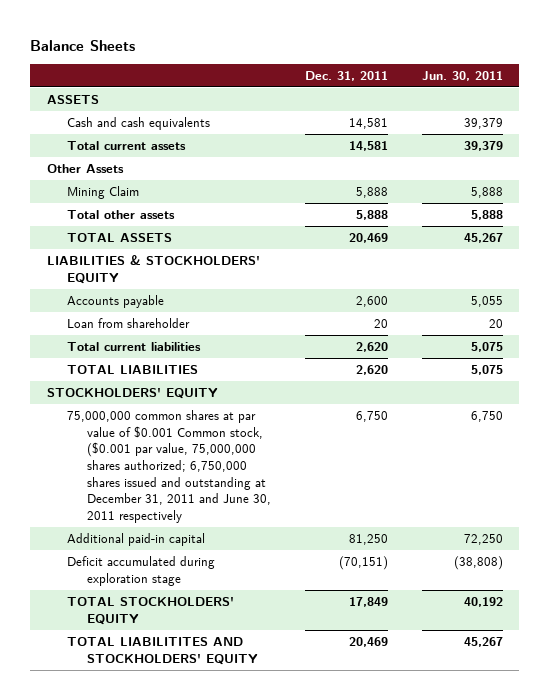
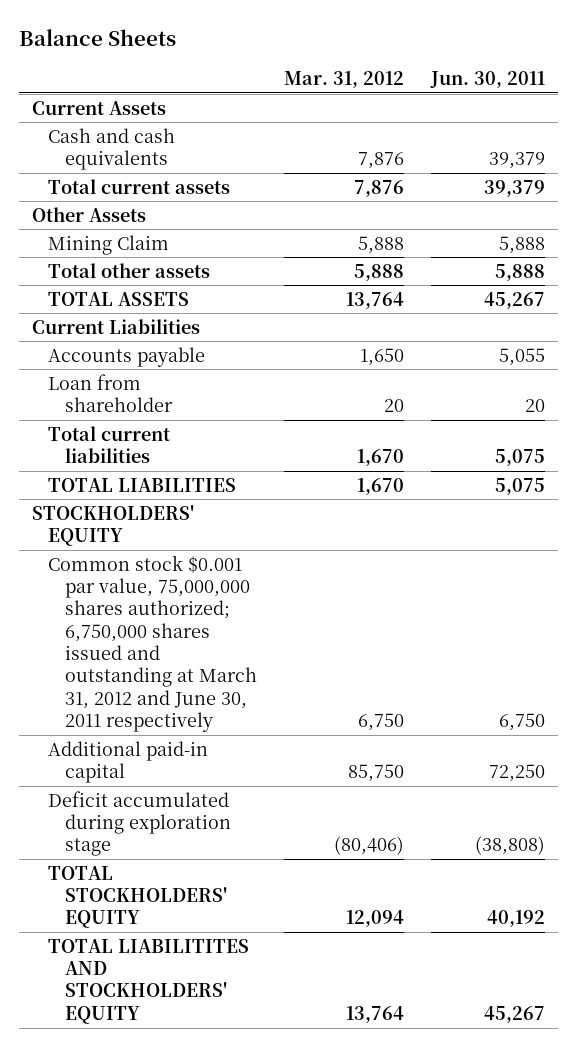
- | Dec. 31, 2011 | Jun. 30, 2011
+ | Mar. 31, 2012 | Jun. 30, 2011
- ASSETS
+ Current Assets
- LIABILITIES & STOCKHOLDERS' EQUITY
+ Current Liabilities
- 75,000,000 common shares at par value of $0.001 Common stock, ($0.001 par value, 75,000,000 shares authorized; 6,750,000 shares issued and outstanding at December 31, 2011 and June 30, 2011 respectively | 6,750 | 6,750
+ Common stock $0.001 par value, 75,000,000 shares authorized; 6,750,000 shares issued and outstanding at March 31, 2012 and June 30, 2011 respectively | 6,750 | 6,750

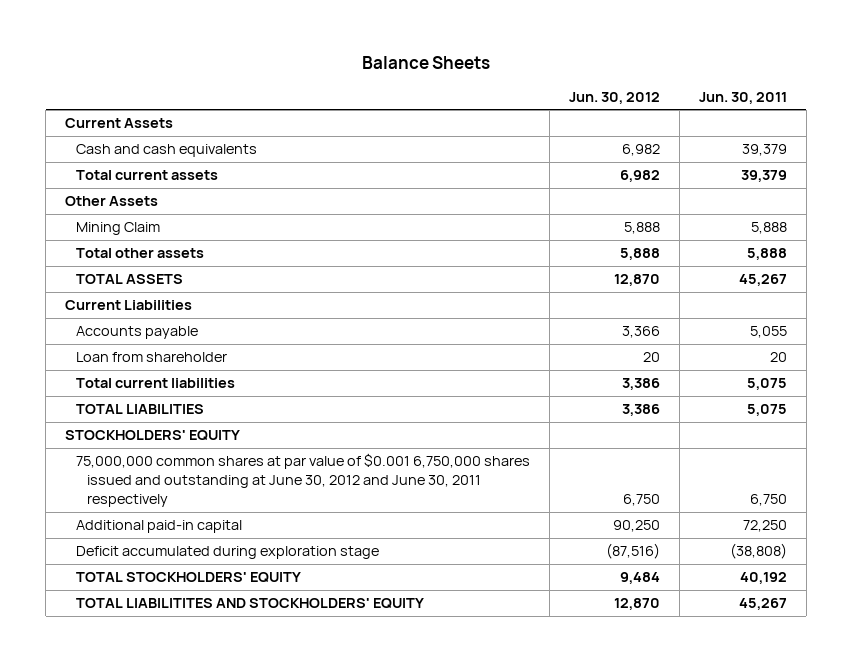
- | Mar. 31, 2012 | Jun. 30, 2011
+ | Jun. 30, 2012 | Jun. 30, 2011
- Common stock $0.001 par value, 75,000,000 shares authorized; 6,750,000 shares issued and outstanding at March 31, 2012 and June 30, 2011 respectively | 6,750 | 6,750
+ 75,000,000 common shares at par value of $0.001 6,750,000 shares issued and outstanding at June 30, 2012 and June 30, 2011 respectively | 6,750 | 6,750

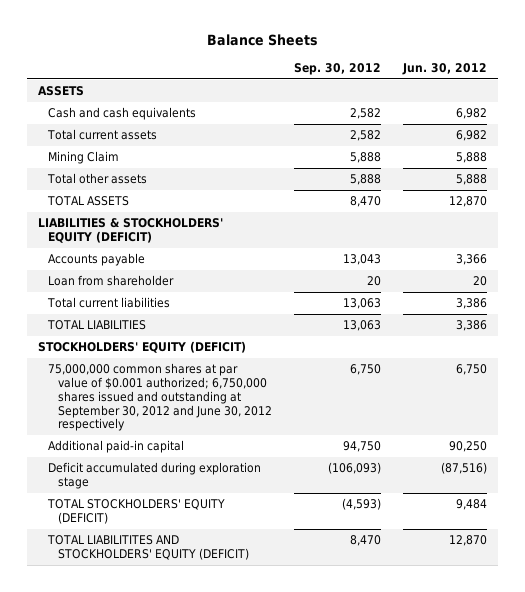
- | Jun. 30, 2012 | Jun. 30, 2011
+ | Sep. 30, 2012 | Jun. 30, 2012
- Current Assets
+ ASSETS
- Other Assets
- Current Liabilities
+ LIABILITIES & STOCKHOLDERS' EQUITY (DEFICIT)
- STOCKHOLDERS' EQUITY
- 75,000,000 common shares at par value of $0.001 6,750,000 shares issued and outstanding at June 30, 2012 and June 30, 2011 respectively | 6,750 | 6,750
+ STOCKHOLDERS' EQUITY (DEFICIT)
+ 75,000,000 common shares at par value of $0.001 authorized; 6,750,000 shares issued and outstanding at September 30, 2012 and June 30, 2012 respectively | 6,750 | 6,750
- TOTAL STOCKHOLDERS' EQUITY | 9,484 | 40,192
- TOTAL LIABILITITES AND STOCKHOLDERS' EQUITY | 12,870 | 45,267
+ TOTAL STOCKHOLDERS' EQUITY (DEFICIT) | (4,593) | 9,484
+ TOTAL LIABILITITES AND STOCKHOLDERS' EQUITY (DEFICIT) | 8,470 | 12,870

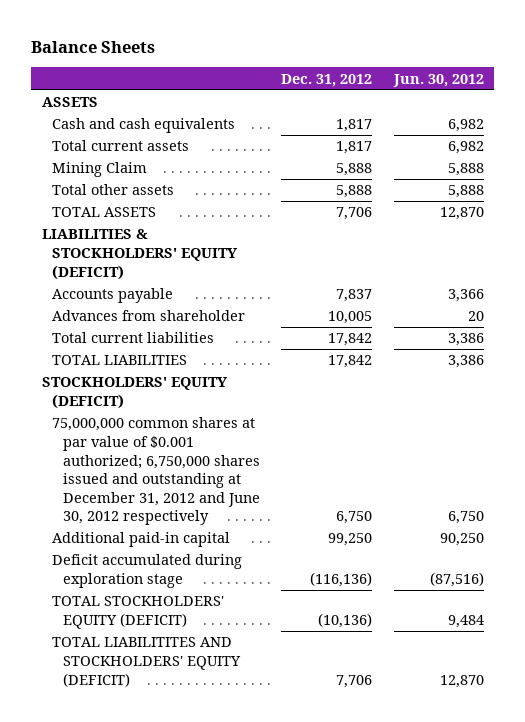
- | Sep. 30, 2012 | Jun. 30, 2012
+ | Dec. 31, 2012 | Jun. 30, 2012
- Loan from shareholder | 20 | 20
+ Advances from shareholder | 10,005 | 20
- 75,000,000 common shares at par value of $0.001 authorized; 6,750,000 shares issued and outstanding at September 30, 2012 and June 30, 2012 respectively | 6,750 | 6,750
+ 75,000,000 common shares at par value of $0.001 authorized; 6,750,000 shares issued and outstanding at December 31, 2012 and June 30, 2012 respectively | 6,750 | 6,750

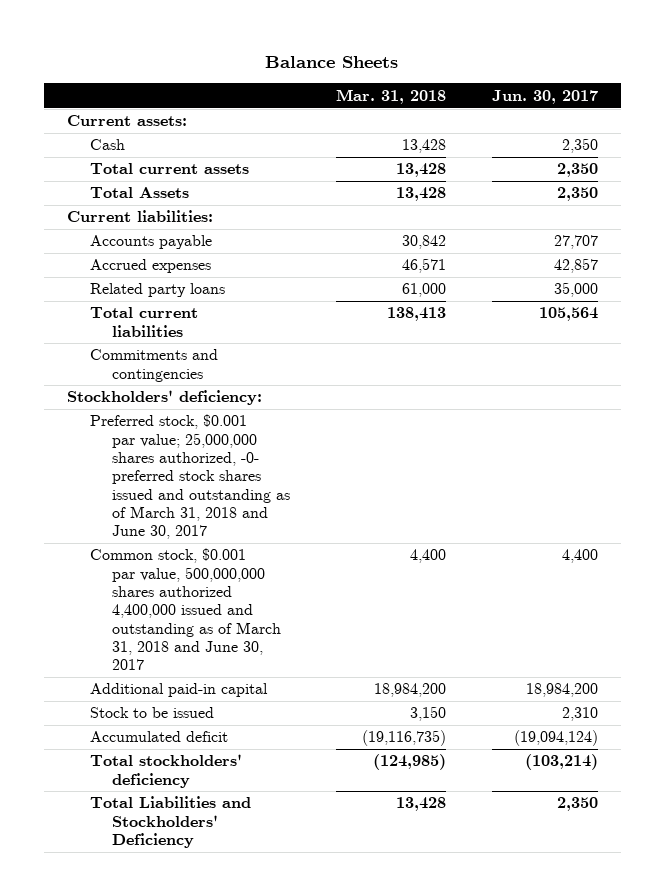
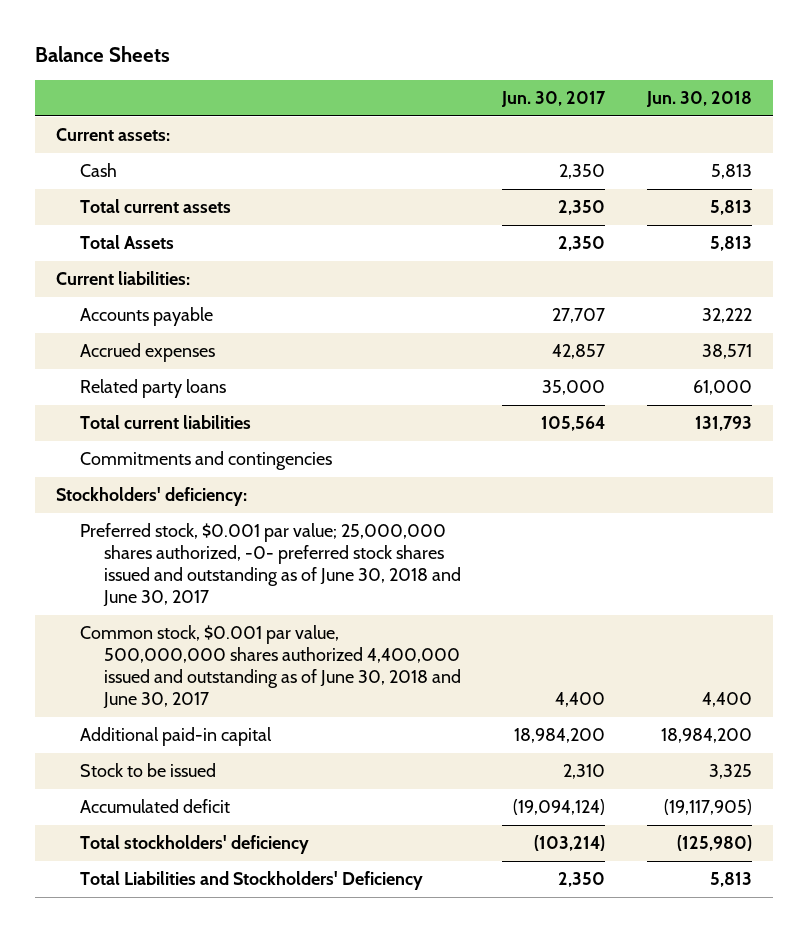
- | Mar. 31, 2018 | Jun. 30, 2017
+ | Jun. 30, 2017 | Jun. 30, 2018
- Preferred stock, $0.001 par value; 25,000,000 shares authorized, -0- preferred stock shares issued and outstanding as of March 31, 2018 and June 30, 2017
- Common stock, $0.001 par value, 500,000,000 shares authorized 4,400,000 issued and outstanding as of March 31, 2018 and June 30, 2017 | 4,400 | 4,400
+ Preferred stock, $0.001 par value; 25,000,000 shares authorized, -0- preferred stock shares issued and outstanding as of June 30, 2018 and June 30, 2017
+ Common stock, $0.001 par value, 500,000,000 shares authorized 4,400,000 issued and outstanding as of June 30, 2018 and June 30, 2017 | 4,400 | 4,400

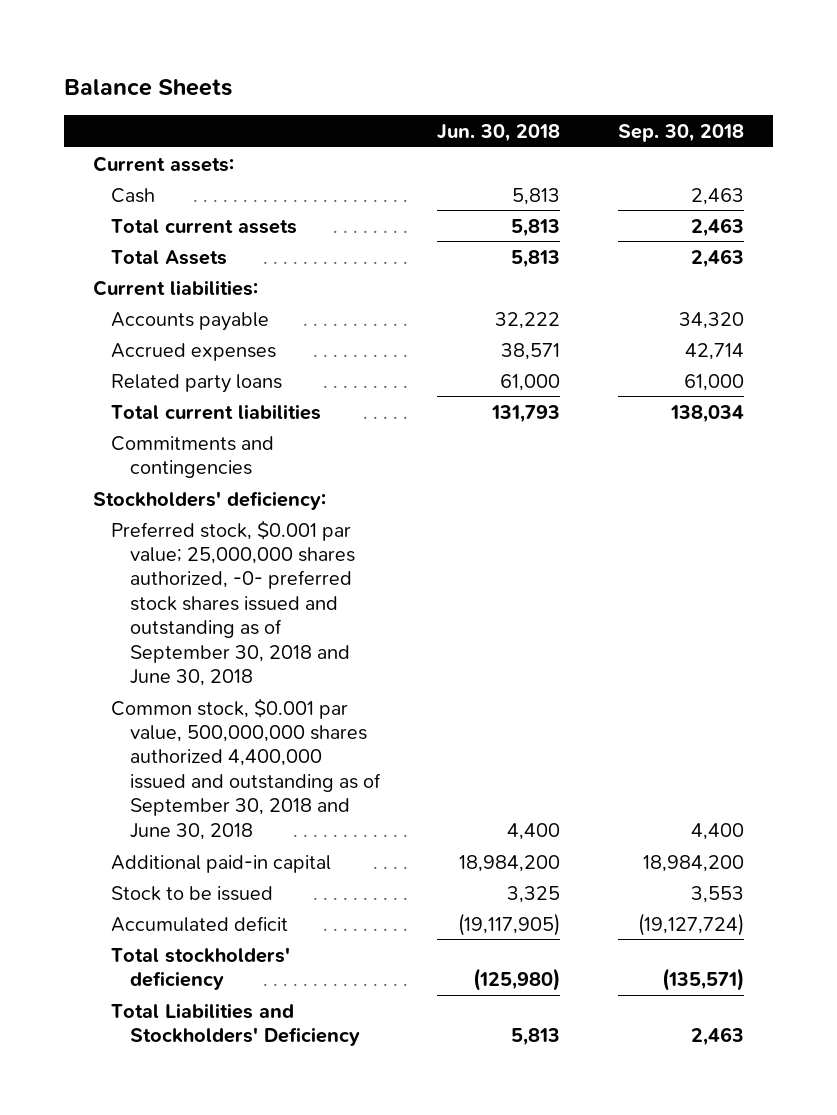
- | Jun. 30, 2017 | Jun. 30, 2018
+ | Jun. 30, 2018 | Sep. 30, 2018
- Preferred stock, $0.001 par value; 25,000,000 shares authorized, -0- preferred stock shares issued and outstanding as of June 30, 2018 and June 30, 2017
- Common stock, $0.001 par value, 500,000,000 shares authorized 4,400,000 issued and outstanding as of June 30, 2018 and June 30, 2017 | 4,400 | 4,400
+ Preferred stock, $0.001 par value; 25,000,000 shares authorized, -0- preferred stock shares issued and outstanding as of September 30, 2018 and June 30, 2018
+ Common stock, $0.001 par value, 500,000,000 shares authorized 4,400,000 issued and outstanding as of September 30, 2018 and June 30, 2018 | 4,400 | 4,400

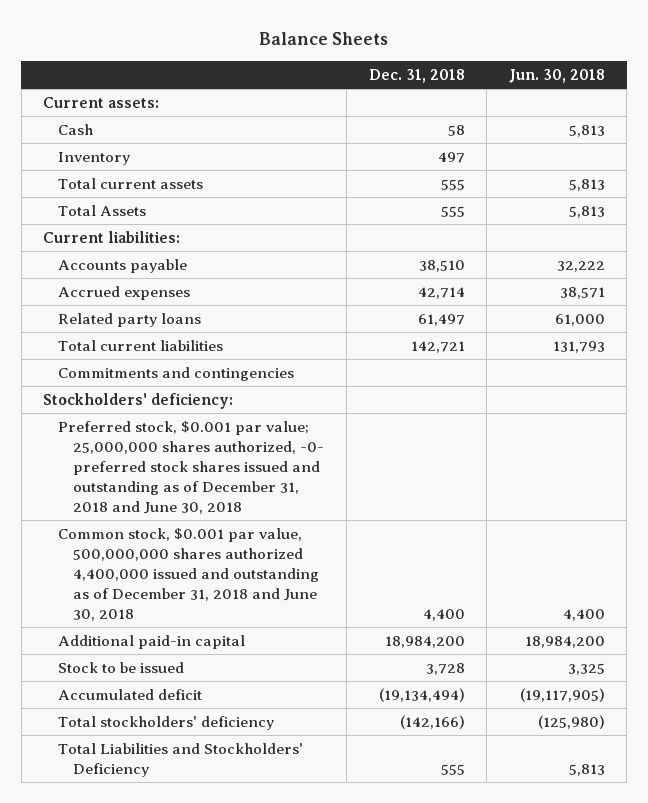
- | Jun. 30, 2018 | Sep. 30, 2018
+ | Dec. 31, 2018 | Jun. 30, 2018
+ Inventory | 497 |
- Preferred stock, $0.001 par value; 25,000,000 shares authorized, -0- preferred stock shares issued and outstanding as of September 30, 2018 and June 30, 2018
- Common stock, $0.001 par value, 500,000,000 shares authorized 4,400,000 issued and outstanding as of September 30, 2018 and June 30, 2018 | 4,400 | 4,400
+ Preferred stock, $0.001 par value; 25,000,000 shares authorized, -0- preferred stock shares issued and outstanding as of December 31, 2018 and June 30, 2018
+ Common stock, $0.001 par value, 500,000,000 shares authorized 4,400,000 issued and outstanding as of December 31, 2018 and June 30, 2018 | 4,400 | 4,400

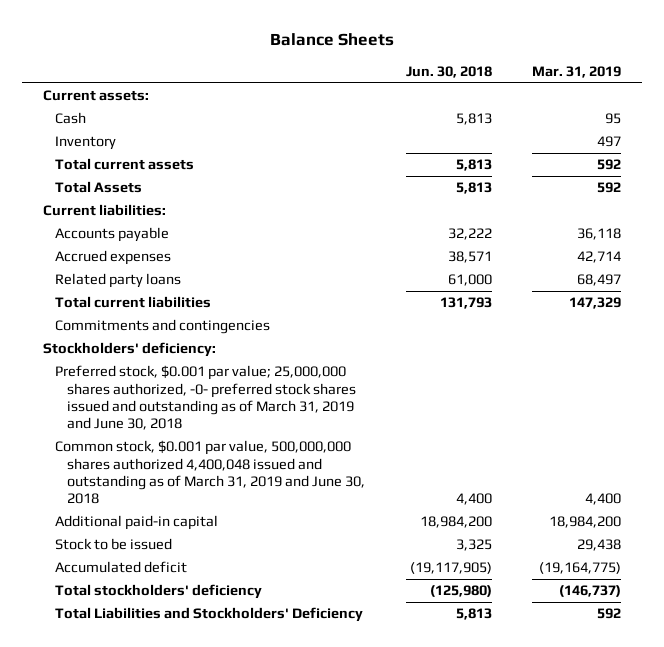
- | Dec. 31, 2018 | Jun. 30, 2018
+ | Jun. 30, 2018 | Mar. 31, 2019
- Preferred stock, $0.001 par value; 25,000,000 shares authorized, -0- preferred stock shares issued and outstanding as of December 31, 2018 and June 30, 2018
- Common stock, $0.001 par value, 500,000,000 shares authorized 4,400,000 issued and outstanding as of December 31, 2018 and June 30, 2018 | 4,400 | 4,400
+ Preferred stock, $0.001 par value; 25,000,000 shares authorized, -0- preferred stock shares issued and outstanding as of March 31, 2019 and June 30, 2018
+ Common stock, $0.001 par value, 500,000,000 shares authorized 4,400,048 issued and outstanding as of March 31, 2019 and June 30, 2018 | 4,400 | 4,400

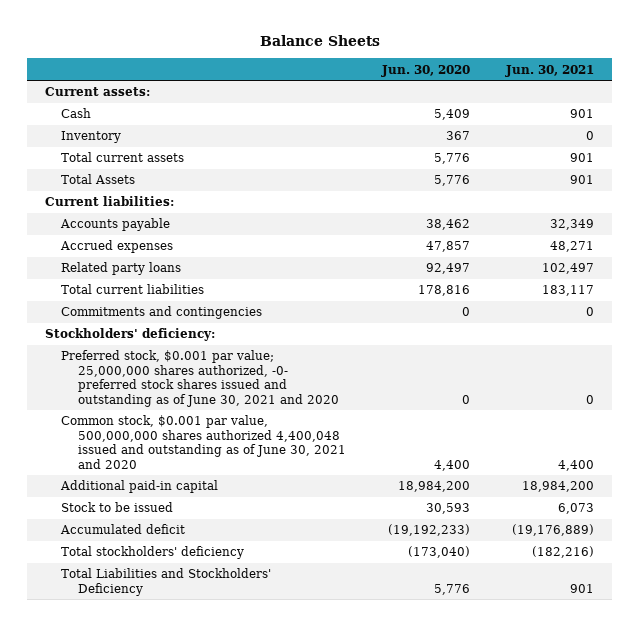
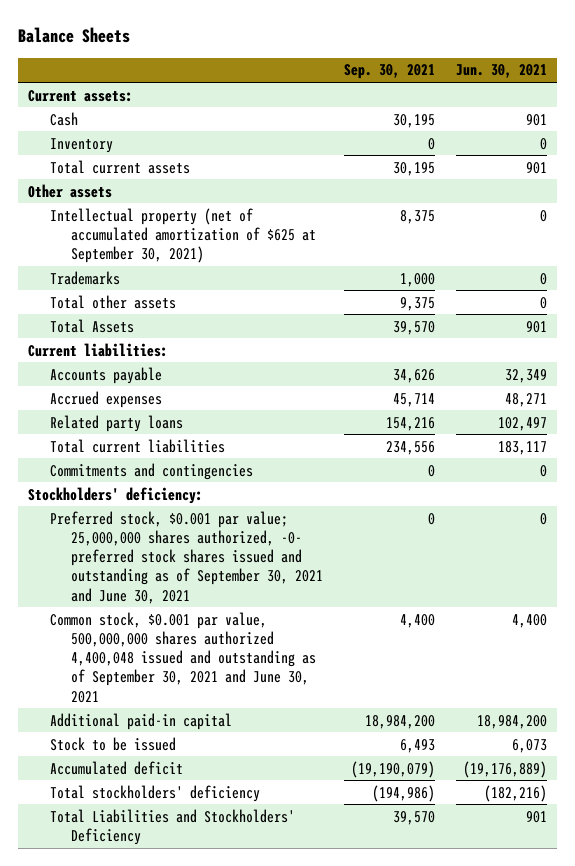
- | Jun. 30, 2020 | Jun. 30, 2021
+ | Sep. 30, 2021 | Jun. 30, 2021
+ Other assets
+ Intellectual property (net of accumulated amortization of $625 at September 30, 2021) | 8,375 | 0
+ Trademarks | 1,000 | 0
+ Total other assets | 9,375 | 0
- Preferred stock, $0.001 par value; 25,000,000 shares authorized, -0- preferred stock shares issued and outstanding as of June 30, 2021 and 2020 | 0 | 0
- Common stock, $0.001 par value, 500,000,000 shares authorized 4,400,048 issued and outstanding as of June 30, 2021 and 2020 | 4,400 | 4,400
+ Preferred stock, $0.001 par value; 25,000,000 shares authorized, -0- preferred stock shares issued and outstanding as of September 30, 2021 and June 30, 2021 | 0 | 0
+ Common stock, $0.001 par value, 500,000,000 shares authorized 4,400,048 issued and outstanding as of September 30, 2021 and June 30, 2021 | 4,400 | 4,400

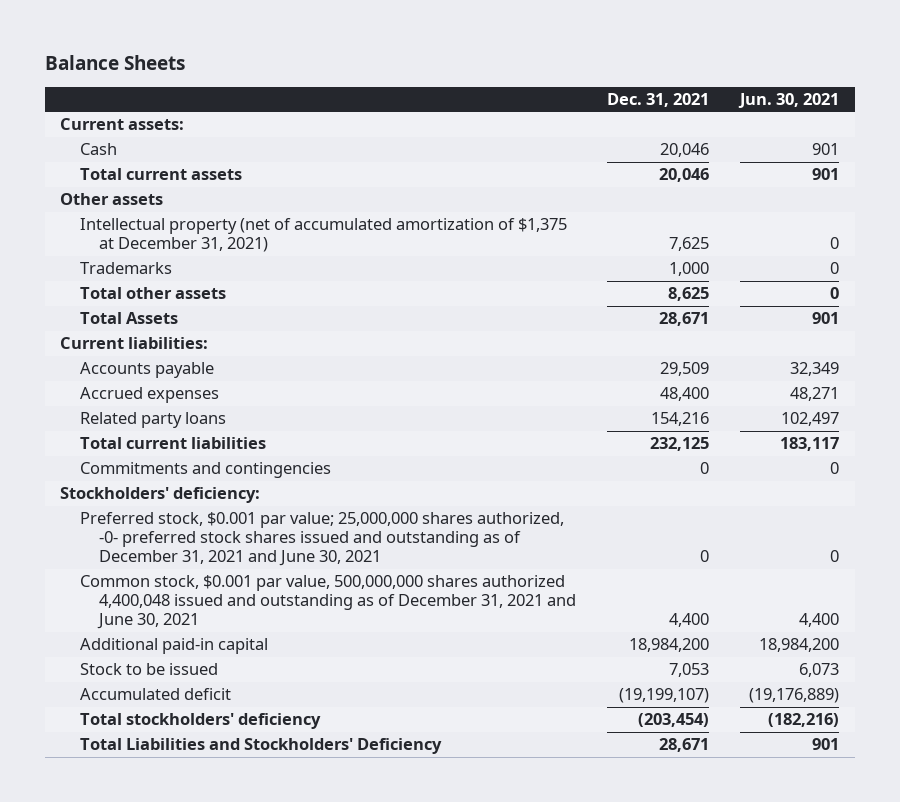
- | Sep. 30, 2021 | Jun. 30, 2021
+ | Dec. 31, 2021 | Jun. 30, 2021
- Inventory | 0 | 0
- Intellectual property (net of accumulated amortization of $625 at September 30, 2021) | 8,375 | 0
+ Intellectual property (net of accumulated amortization of $1,375 at December 31, 2021) | 7,625 | 0
- Preferred stock, $0.001 par value; 25,000,000 shares authorized, -0- preferred stock shares issued and outstanding as of September 30, 2021 and June 30, 2021 | 0 | 0
- Common stock, $0.001 par value, 500,000,000 shares authorized 4,400,048 issued and outstanding as of September 30, 2021 and June 30, 2021 | 4,400 | 4,400
+ Preferred stock, $0.001 par value; 25,000,000 shares authorized, -0- preferred stock shares issued and outstanding as of December 31, 2021 and June 30, 2021 | 0 | 0
+ Common stock, $0.001 par value, 500,000,000 shares authorized 4,400,048 issued and outstanding as of December 31, 2021 and June 30, 2021 | 4,400 | 4,400

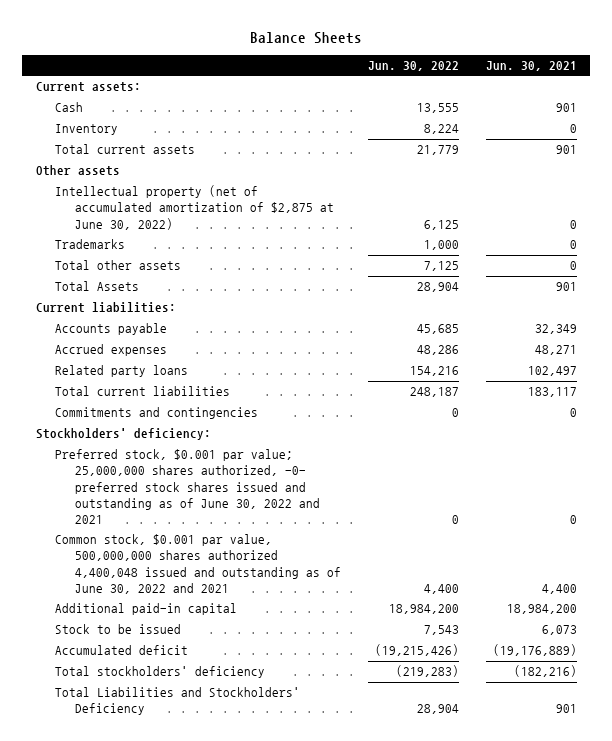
- | Dec. 31, 2021 | Jun. 30, 2021
+ | Jun. 30, 2022 | Jun. 30, 2021
+ Inventory | 8,224 | 0
- Intellectual property (net of accumulated amortization of $1,375 at December 31, 2021) | 7,625 | 0
+ Intellectual property (net of accumulated amortization of $2,875 at June 30, 2022) | 6,125 | 0
- Preferred stock, $0.001 par value; 25,000,000 shares authorized, -0- preferred stock shares issued and outstanding as of December 31, 2021 and June 30, 2021 | 0 | 0
- Common stock, $0.001 par value, 500,000,000 shares authorized 4,400,048 issued and outstanding as of December 31, 2021 and June 30, 2021 | 4,400 | 4,400
+ Preferred stock, $0.001 par value; 25,000,000 shares authorized, -0- preferred stock shares issued and outstanding as of June 30, 2022 and 2021 | 0 | 0
+ Common stock, $0.001 par value, 500,000,000 shares authorized 4,400,048 issued and outstanding as of June 30, 2022 and 2021 | 4,400 | 4,400

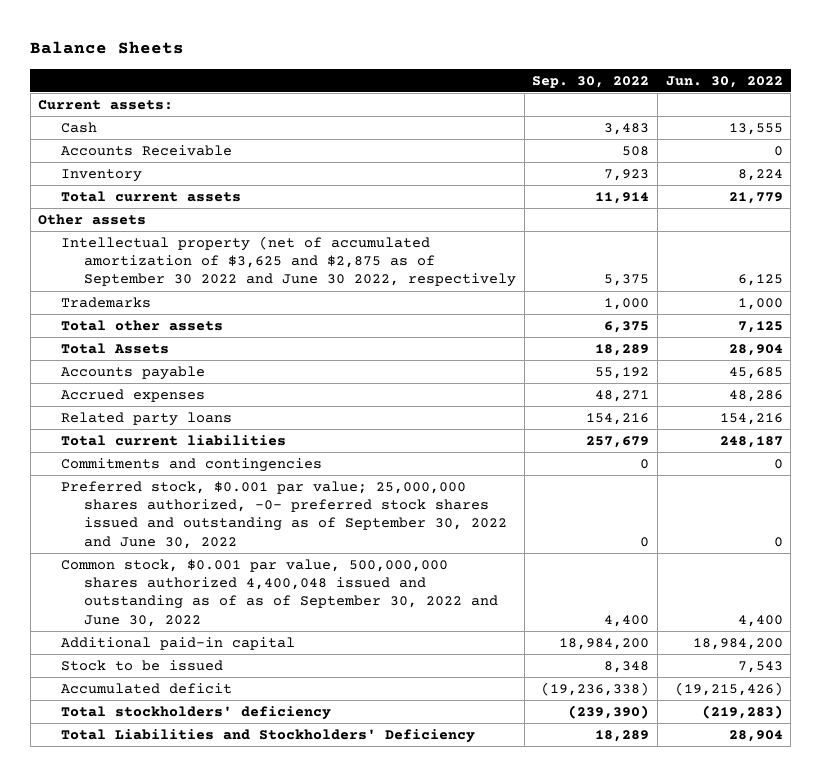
- | Jun. 30, 2022 | Jun. 30, 2021
+ | Sep. 30, 2022 | Jun. 30, 2022
+ Accounts Receivable | 508 | 0
- Intellectual property (net of accumulated amortization of $2,875 at June 30, 2022) | 6,125 | 0
+ Intellectual property (net of accumulated amortization of $3,625 and $2,875 as of September 30 2022 and June 30 2022, respectively | 5,375 | 6,125
- Current liabilities:
- Stockholders' deficiency:
- Preferred stock, $0.001 par value; 25,000,000 shares authorized, -0- preferred stock shares issued and outstanding as of June 30, 2022 and 2021 | 0 | 0
- Common stock, $0.001 par value, 500,000,000 shares authorized 4,400,048 issued and outstanding as of June 30, 2022 and 2021 | 4,400 | 4,400
+ Preferred stock, $0.001 par value; 25,000,000 shares authorized, -0- preferred stock shares issued and outstanding as of September 30, 2022 and June 30, 2022 | 0 | 0
+ Common stock, $0.001 par value, 500,000,000 shares authorized 4,400,048 issued and outstanding as of as of September 30, 2022 and June 30, 2022 | 4,400 | 4,400

